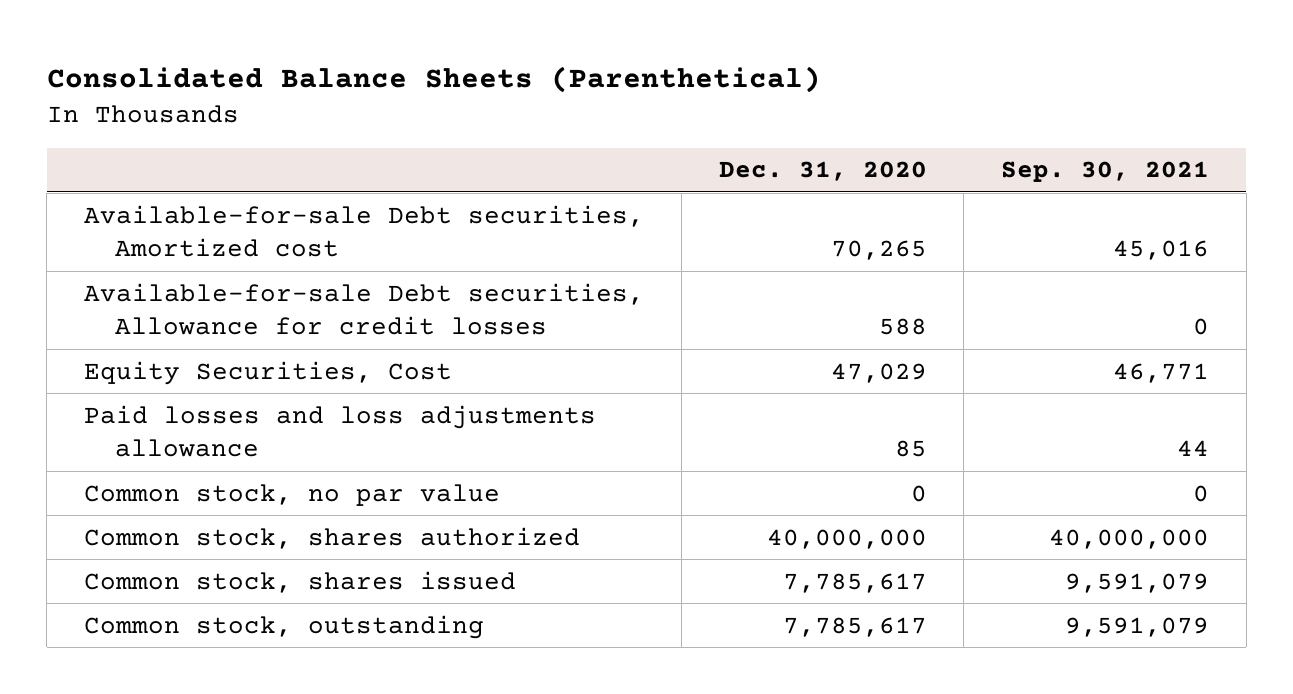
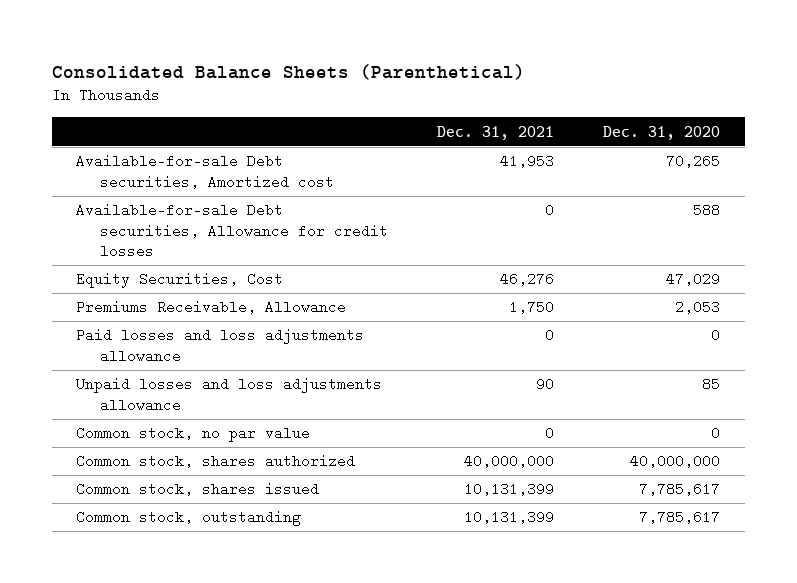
- | Dec. 31, 2020 | Sep. 30, 2021
+ | Dec. 31, 2021 | Dec. 31, 2020
- Paid losses and loss adjustments allowance | 85 | 44
+ Premiums Receivable, Allowance | 1,750 | 2,053
+ Paid losses and loss adjustments allowance | 0 | 0
+ Unpaid losses and loss adjustments allowance | 90 | 85

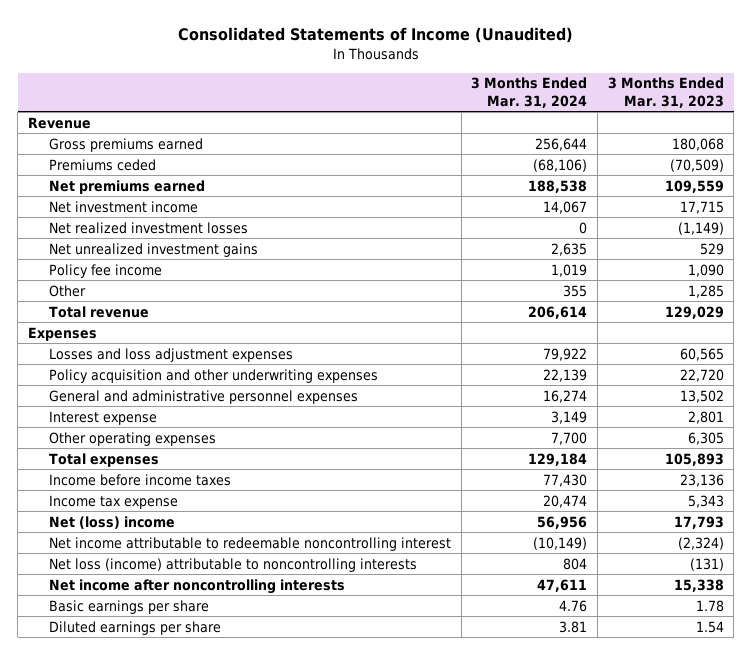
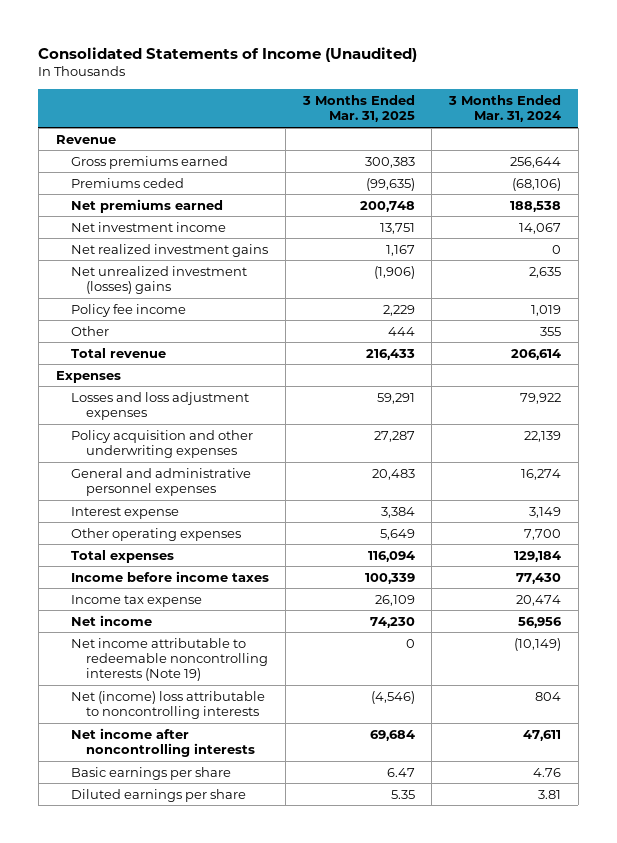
- | 3 Months Ended Mar. 31, 2024 | 3 Months Ended Mar. 31, 2023
+ | 3 Months Ended Mar. 31, 2025 | 3 Months Ended Mar. 31, 2024
- Net realized investment losses | 0 | (1,149)
- Net unrealized investment gains | 2,635 | 529
+ Net realized investment gains | 1,167 | 0
+ Net unrealized investment (losses) gains | (1,906) | 2,635
- Net (loss) income | 56,956 | 17,793
- Net income attributable to redeemable noncontrolling interest | (10,149) | (2,324)
- Net loss (income) attributable to noncontrolling interests | 804 | (131)
+ Net income | 74,230 | 56,956
+ Net income attributable to redeemable noncontrolling interests (Note 19) | 0 | (10,149)
+ Net (income) loss attributable to noncontrolling interests | (4,546) | 804

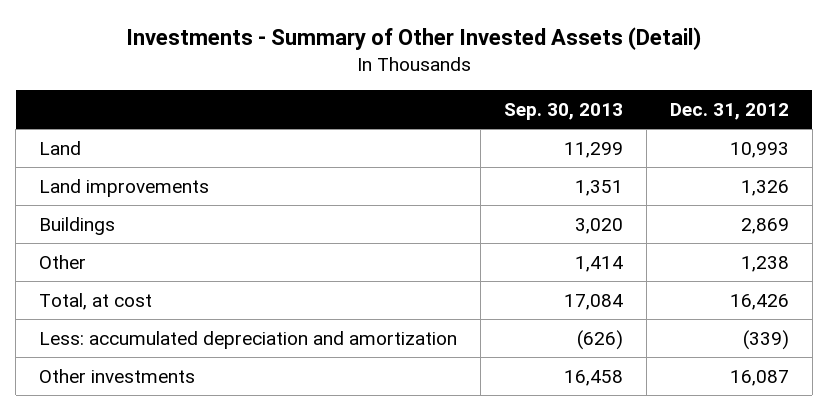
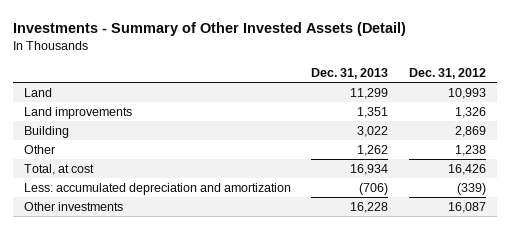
- | Sep. 30, 2013 | Dec. 31, 2012
+ | Dec. 31, 2013 | Dec. 31, 2012
- Buildings | 3,020 | 2,869
+ Building | 3,022 | 2,869

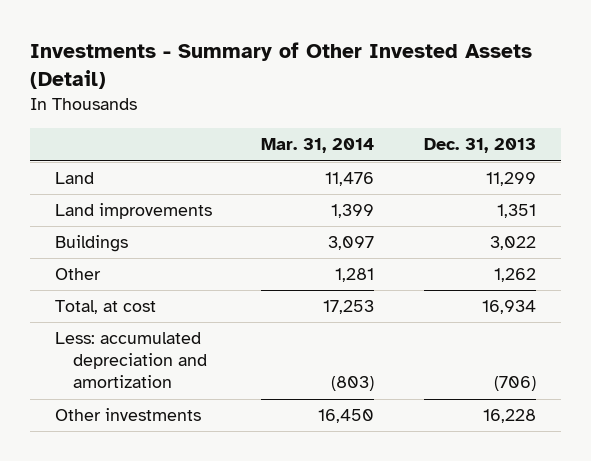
- | Dec. 31, 2013 | Dec. 31, 2012
+ | Mar. 31, 2014 | Dec. 31, 2013
- Building | 3,022 | 2,869
+ Buildings | 3,097 | 3,022

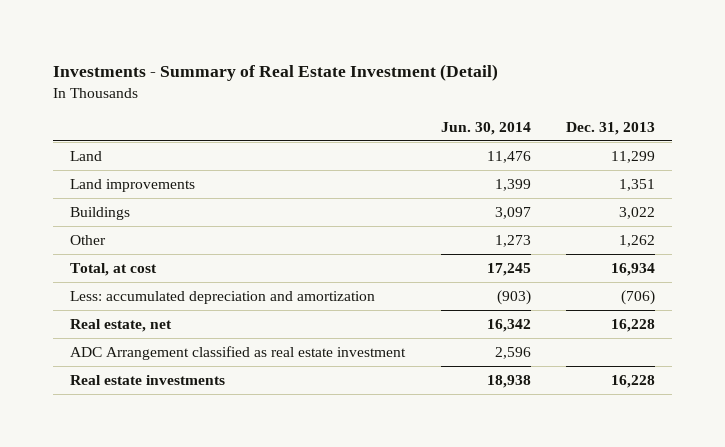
- Investments - Summary of Other Invested Assets (Detail)
+ Investments - Summary of Real Estate Investment (Detail)
- | Mar. 31, 2014 | Dec. 31, 2013
+ | Jun. 30, 2014 | Dec. 31, 2013
- Other investments | 16,450 | 16,228
+ Real estate, net | 16,342 | 16,228
+ ADC Arrangement classified as real estate investment | 2,596 |
+ Real estate investments | 18,938 | 16,228

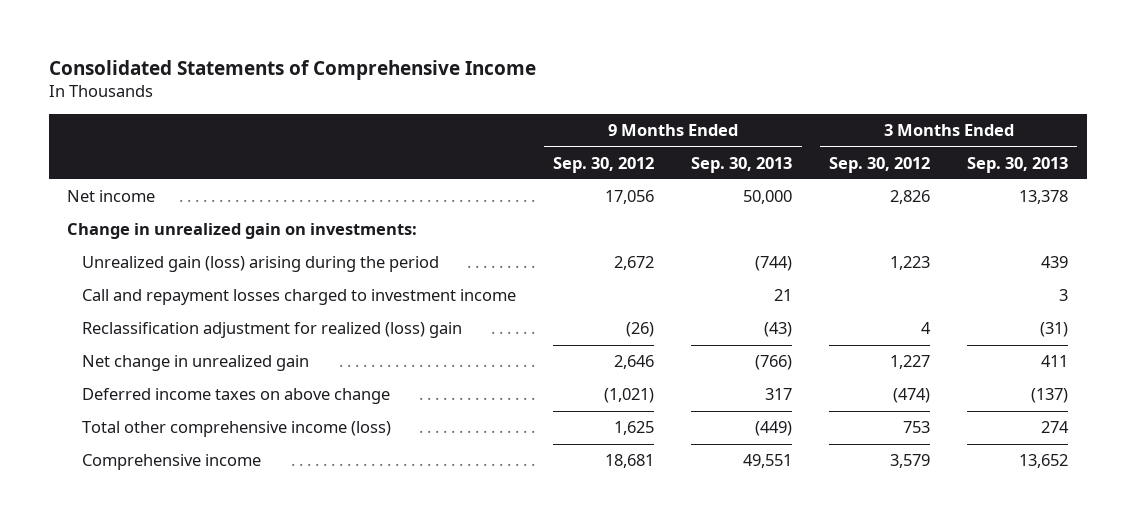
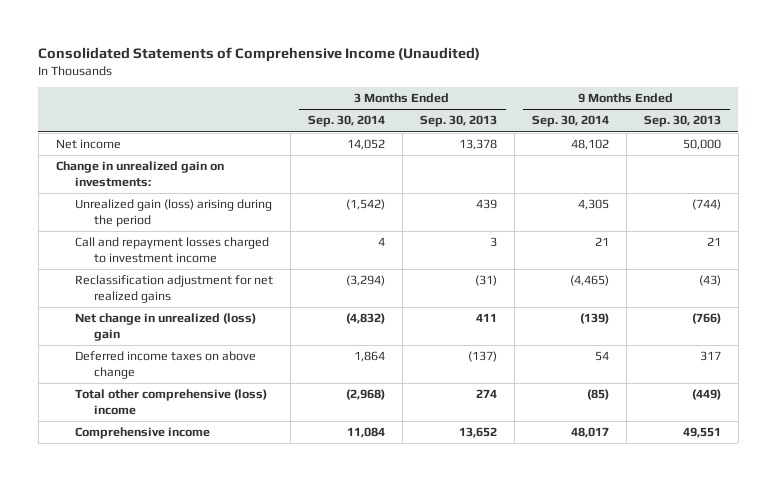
- Consolidated Statements of Comprehensive Income
+ Consolidated Statements of Comprehensive Income (Unaudited)
- | 9 Months Ended Sep. 30, 2012 | 9 Months Ended Sep. 30, 2013 | 3 Months Ended Sep. 30, 2012 | 3 Months Ended Sep. 30, 2013
+ | 3 Months Ended Sep. 30, 2014 | 3 Months Ended Sep. 30, 2013 | 9 Months Ended Sep. 30, 2014 | 9 Months Ended Sep. 30, 2013
- Reclassification adjustment for realized (loss) gain | (26) | (43) | 4 | (31)
- Net change in unrealized gain | 2,646 | (766) | 1,227 | 411
+ Reclassification adjustment for net realized gains | (3,294) | (31) | (4,465) | (43)
+ Net change in unrealized (loss) gain | (4,832) | 411 | (139) | (766)
- Total other comprehensive income (loss) | 1,625 | (449) | 753 | 274
+ Total other comprehensive (loss) income | (2,968) | 274 | (85) | (449)

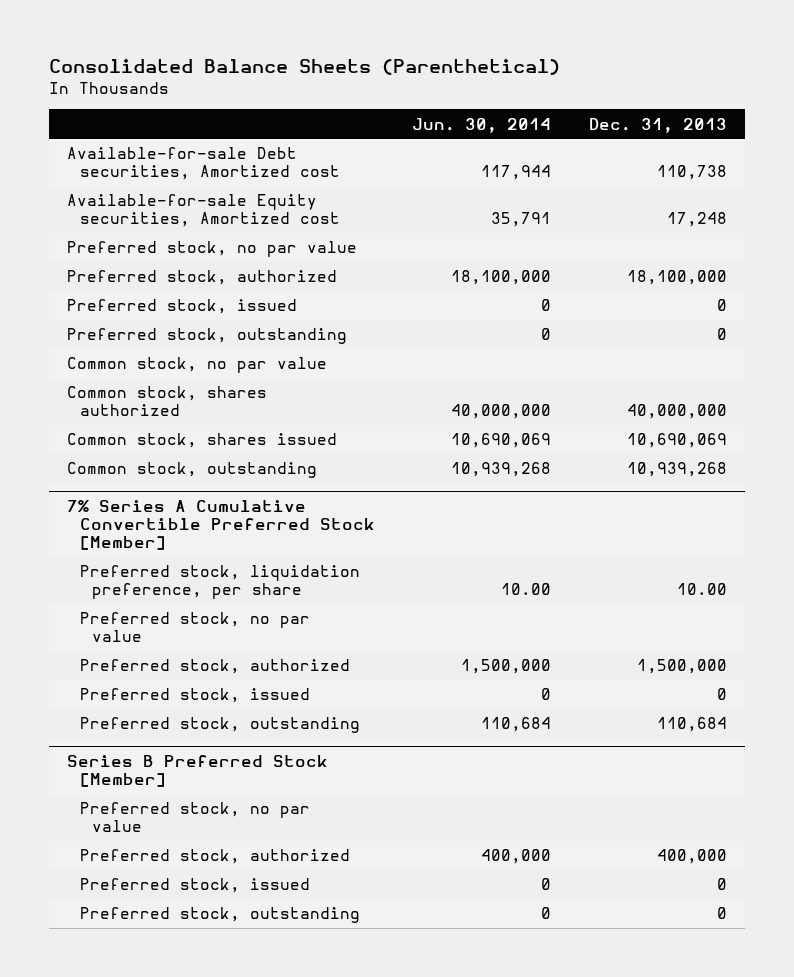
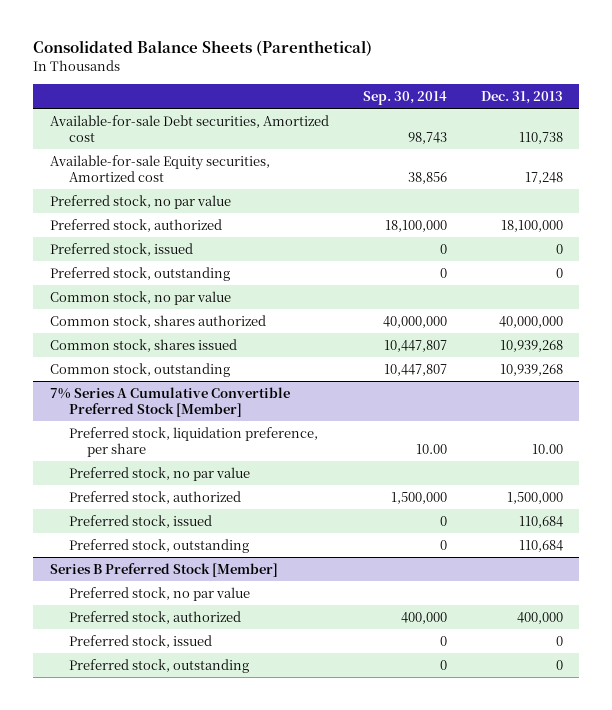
- | Jun. 30, 2014 | Dec. 31, 2013
+ | Sep. 30, 2014 | Dec. 31, 2013
- Common stock, shares issued | 10,690,069 | 10,690,069
+ Common stock, shares issued | 10,447,807 | 10,939,268
@ 7% Series A Cumulative Convertible Preferred Stock [Member]
- Preferred stock, issued | 0 | 0
+ Preferred stock, issued | 0 | 110,684

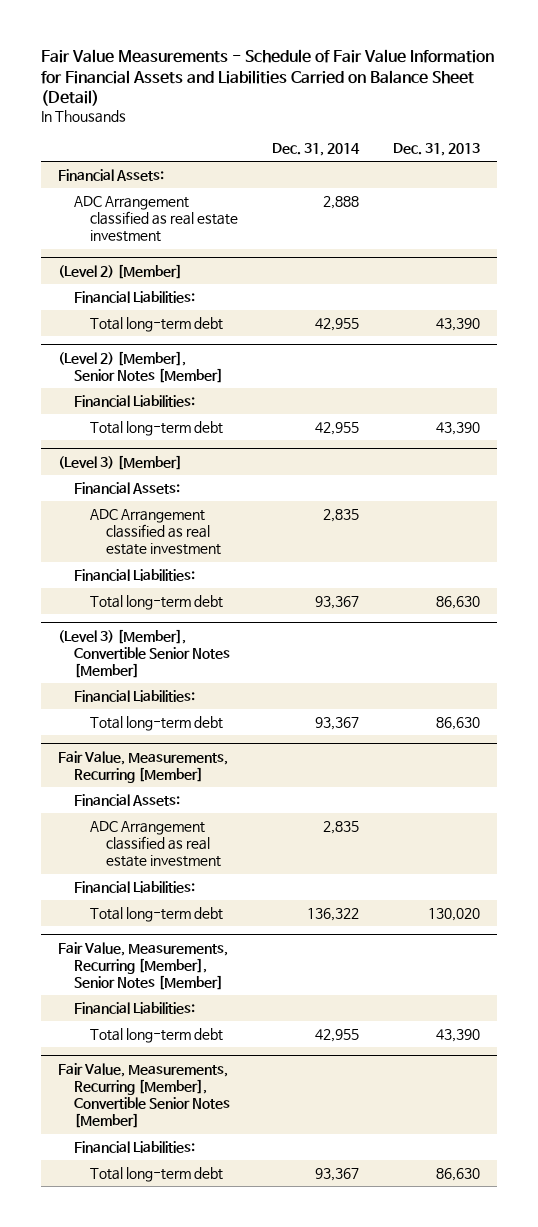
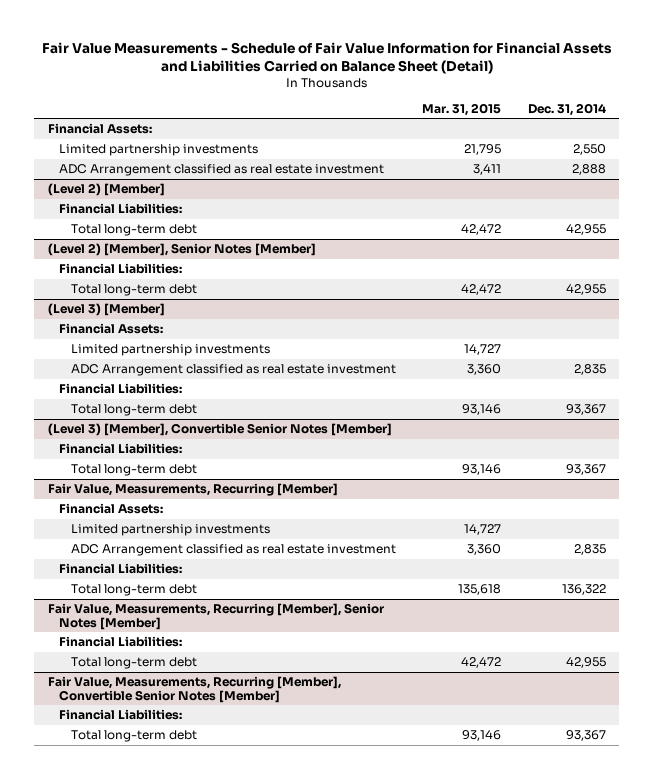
- | Dec. 31, 2014 | Dec. 31, 2013
+ | Mar. 31, 2015 | Dec. 31, 2014
+ Limited partnership investments | 21,795 | 2,550
@ (Level 3) [Member]
+ Limited partnership investments | 14,727 |
@ Fair Value, Measurements, Recurring [Member]
+ Limited partnership investments | 14,727 |

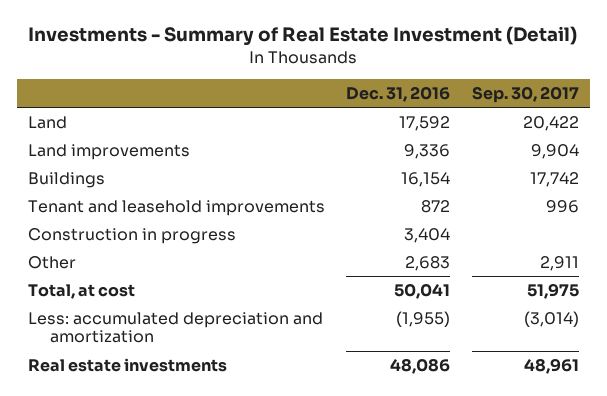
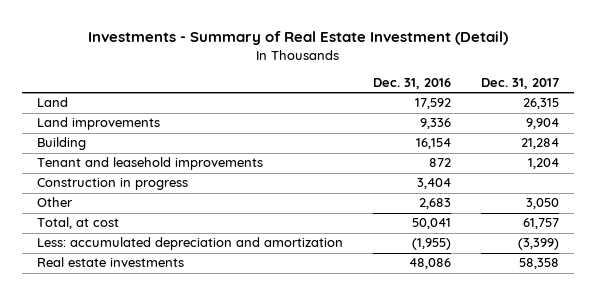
- | Dec. 31, 2016 | Sep. 30, 2017
+ | Dec. 31, 2016 | Dec. 31, 2017
- Buildings | 16,154 | 17,742
+ Building | 16,154 | 21,284

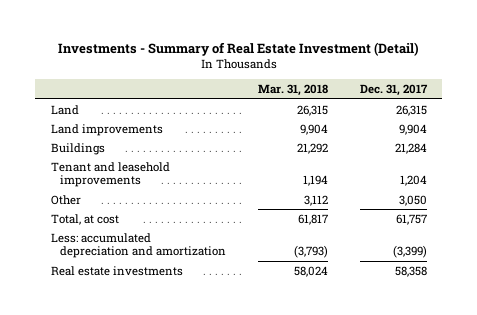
- | Dec. 31, 2016 | Dec. 31, 2017
+ | Mar. 31, 2018 | Dec. 31, 2017
- Building | 16,154 | 21,284
+ Buildings | 21,292 | 21,284
- Construction in progress | 3,404 |

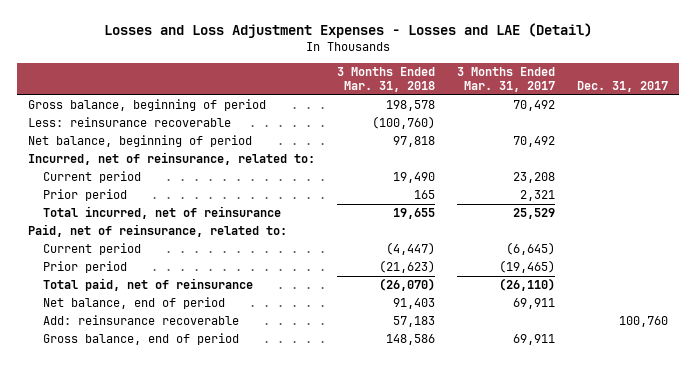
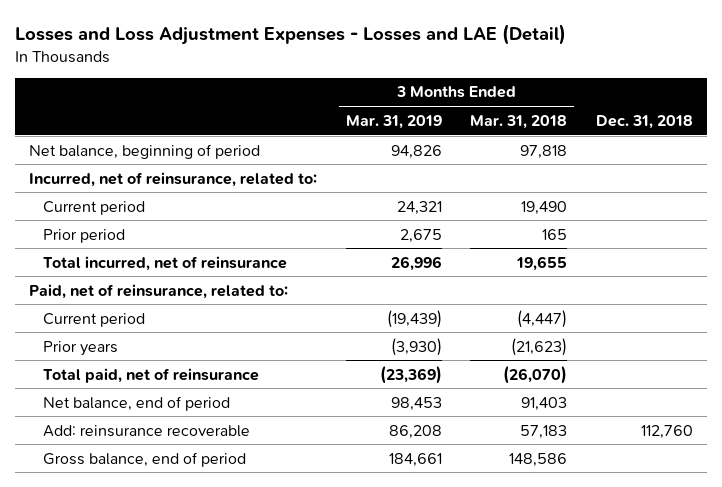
- | 3 Months Ended Mar. 31, 2018 | 3 Months Ended Mar. 31, 2017 | Dec. 31, 2017
+ | 3 Months Ended Mar. 31, 2019 | 3 Months Ended Mar. 31, 2018 | Dec. 31, 2018
- Gross balance, beginning of period | 198,578 | 70,492 |
- Less: reinsurance recoverable | (100,760) | |
- Prior period | (21,623) | (19,465) |
+ Prior years | (3,930) | (21,623) |

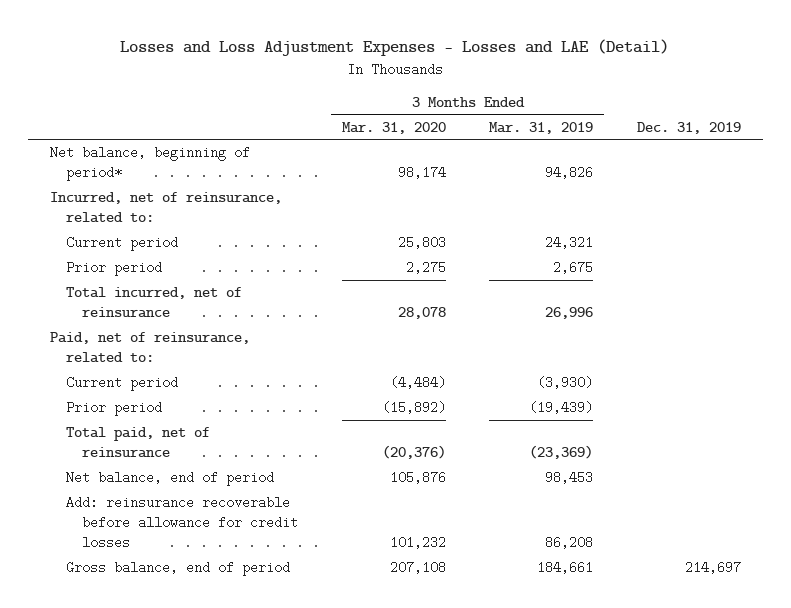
- | 3 Months Ended Mar. 31, 2019 | 3 Months Ended Mar. 31, 2018 | Dec. 31, 2018
+ | 3 Months Ended Mar. 31, 2020 | 3 Months Ended Mar. 31, 2019 | Dec. 31, 2019
- Net balance, beginning of period | 94,826 | 97,818 |
+ Net balance, beginning of period* | 98,174 | 94,826 |
- Current period | (19,439) | (4,447) |
- Prior years | (3,930) | (21,623) |
+ Current period | (4,484) | (3,930) |
+ Prior period | (15,892) | (19,439) |
- Add: reinsurance recoverable | 86,208 | 57,183 | 112,760
+ Add: reinsurance recoverable before allowance for credit losses | 101,232 | 86,208 |

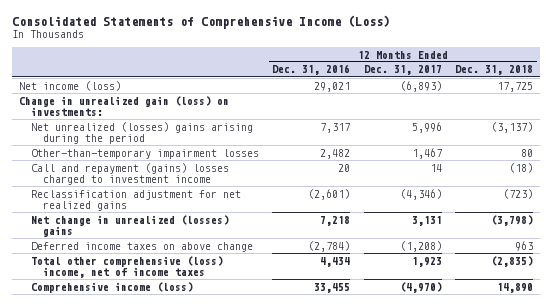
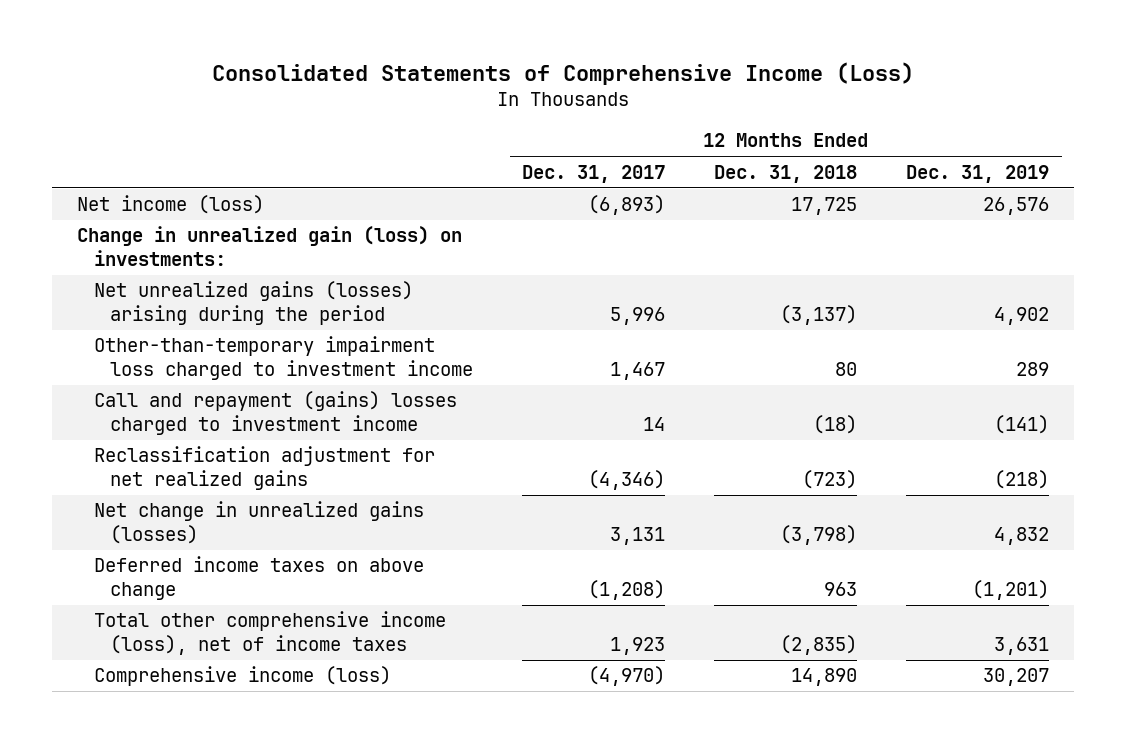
- | 12 Months Ended Dec. 31, 2016 | 12 Months Ended Dec. 31, 2017 | 12 Months Ended Dec. 31, 2018
+ | 12 Months Ended Dec. 31, 2017 | 12 Months Ended Dec. 31, 2018 | 12 Months Ended Dec. 31, 2019
- Net unrealized (losses) gains arising during the period | 7,317 | 5,996 | (3,137)
- Other-than-temporary impairment losses | 2,482 | 1,467 | 80
+ Net unrealized gains (losses) arising during the period | 5,996 | (3,137) | 4,902
+ Other-than-temporary impairment loss charged to investment income | 1,467 | 80 | 289
- Net change in unrealized (losses) gains | 7,218 | 3,131 | (3,798)
+ Net change in unrealized gains (losses) | 3,131 | (3,798) | 4,832
- Total other comprehensive (loss) income, net of income taxes | 4,434 | 1,923 | (2,835)
+ Total other comprehensive income (loss), net of income taxes | 1,923 | (2,835) | 3,631

